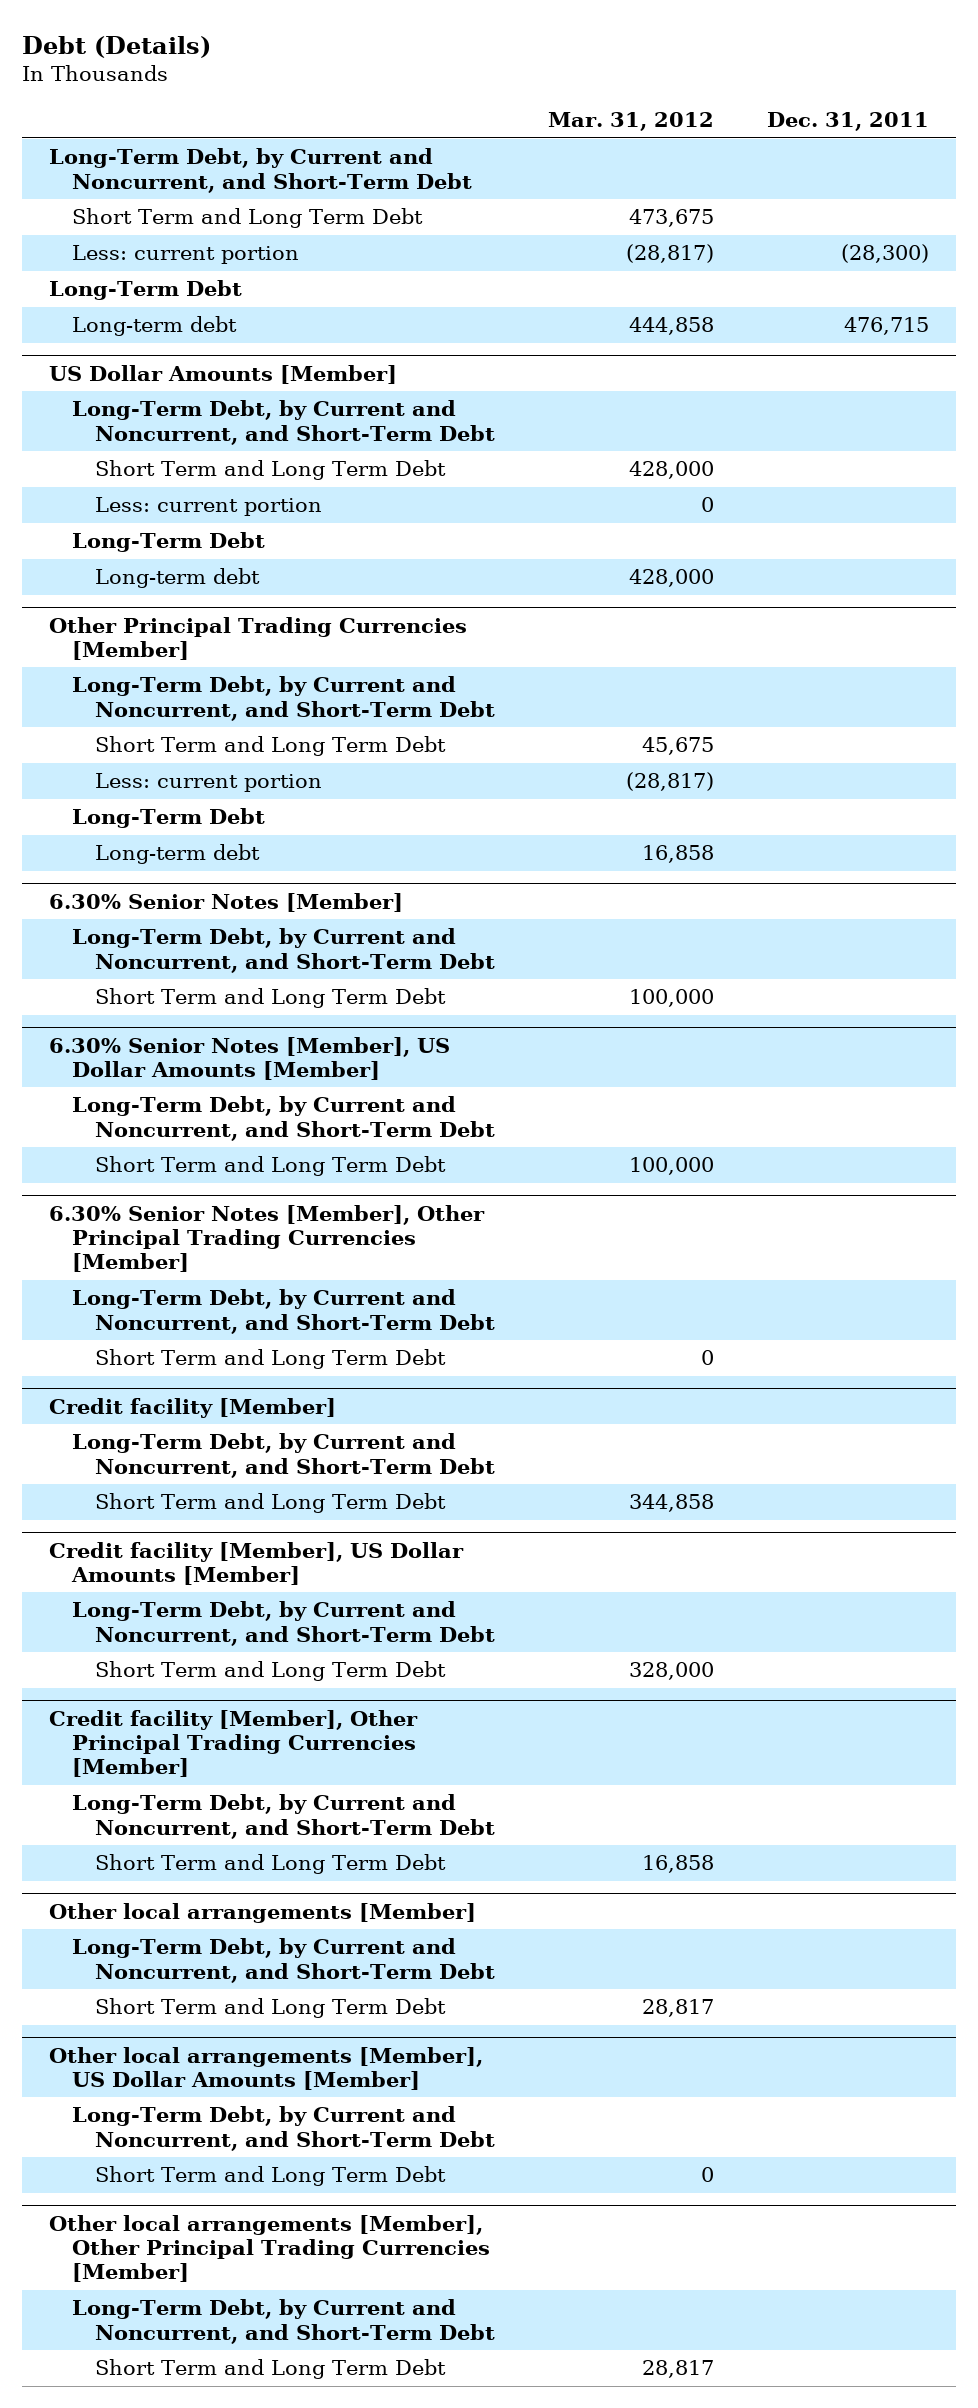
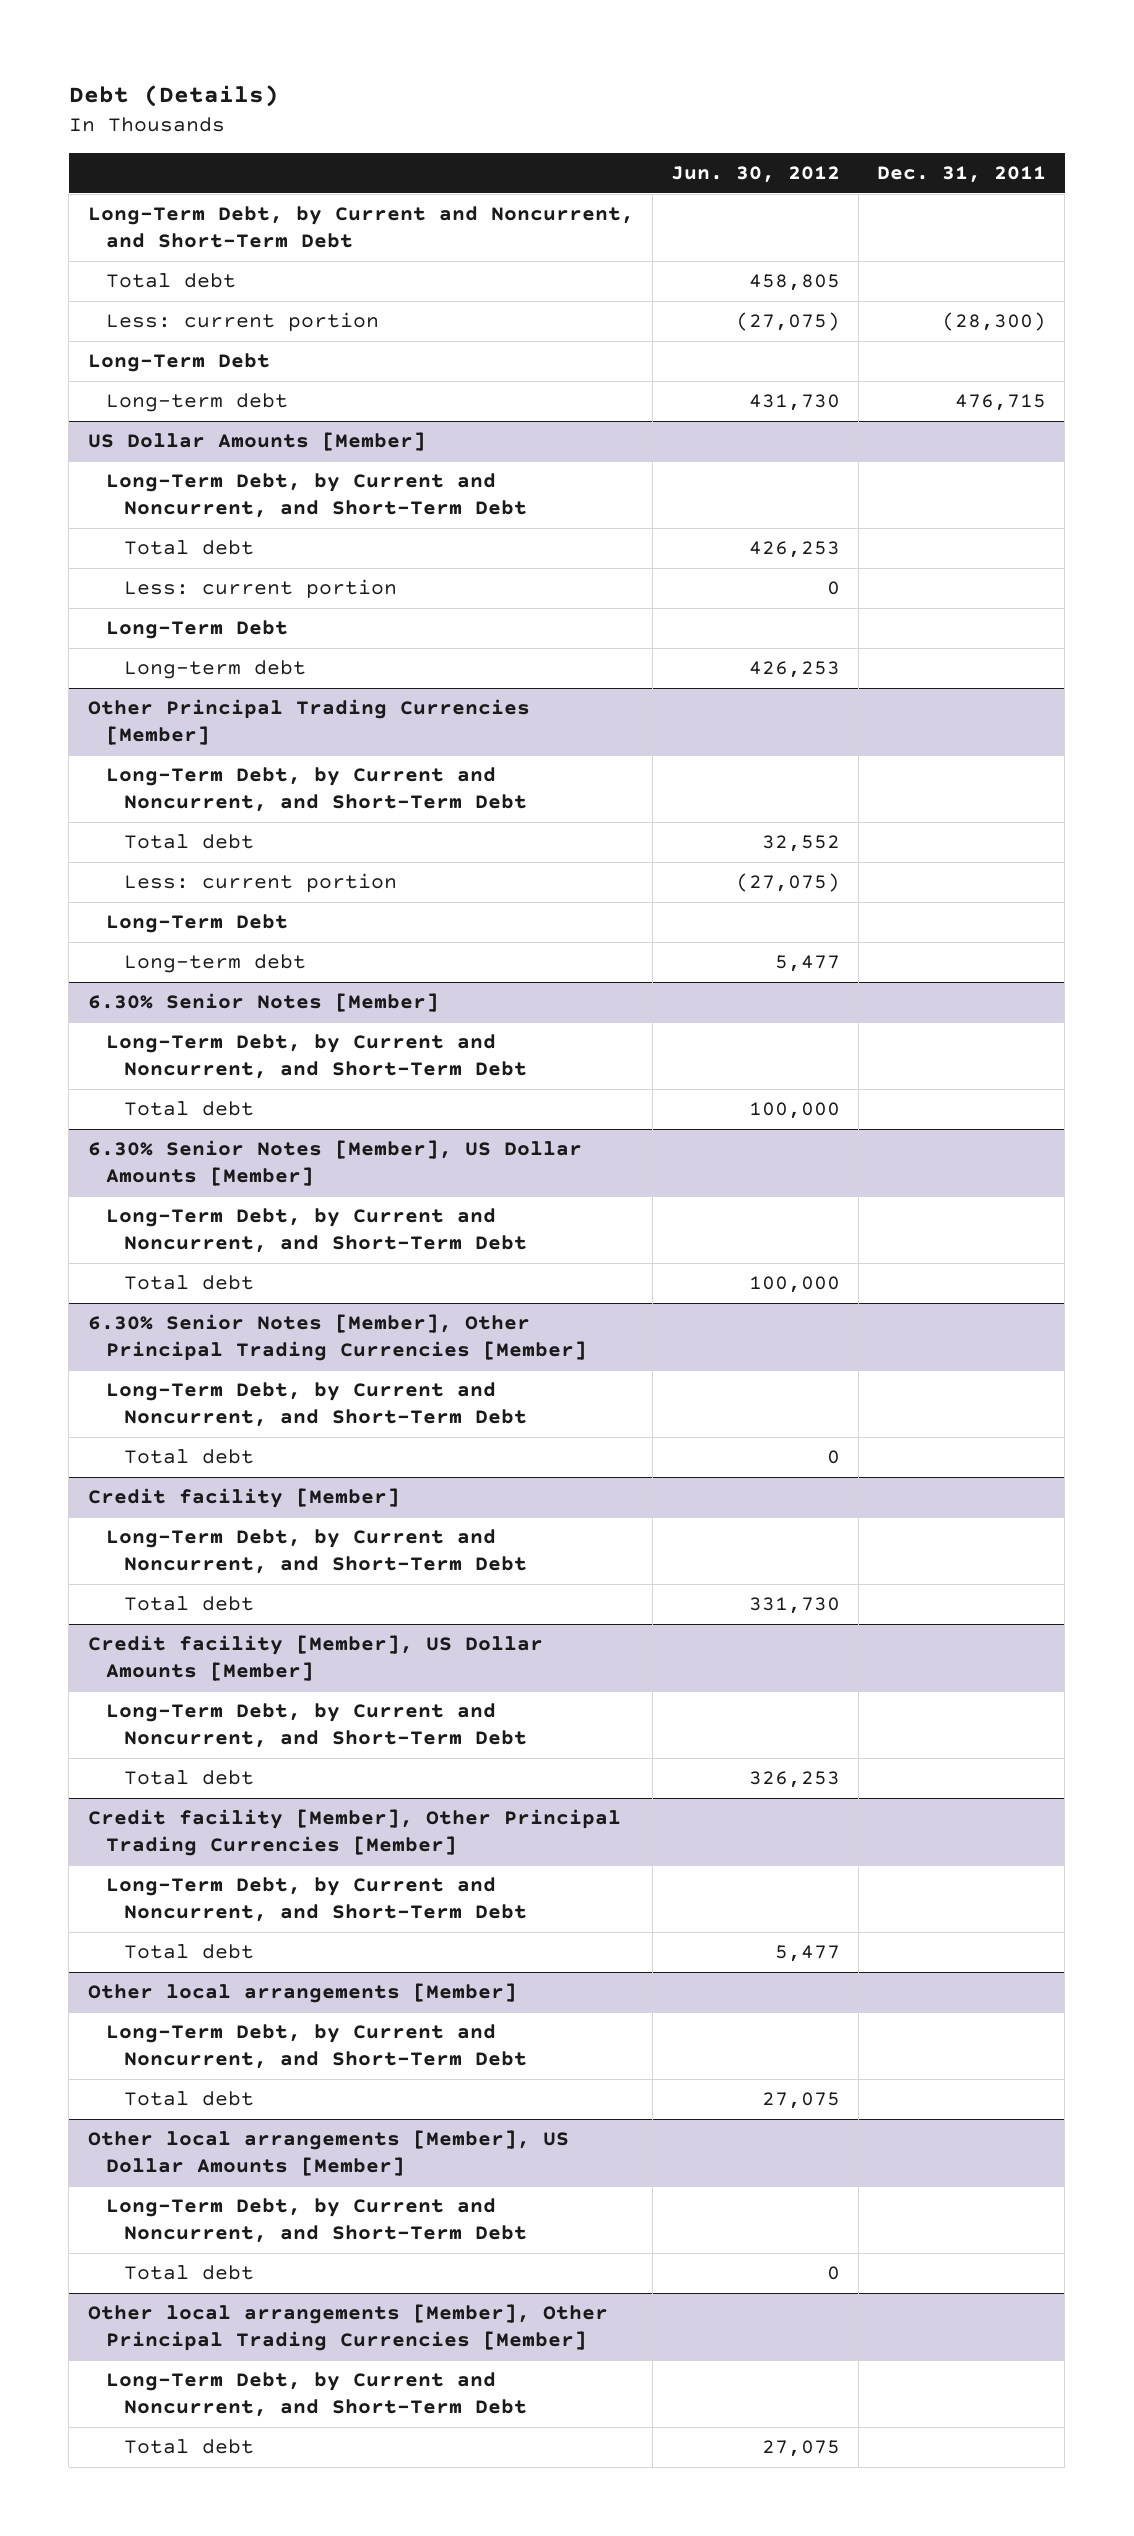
- | Mar. 31, 2012 | Dec. 31, 2011
+ | Jun. 30, 2012 | Dec. 31, 2011
- Short Term and Long Term Debt | 473,675 |
+ Total debt | 458,805 |
@ US Dollar Amounts [Member]
- Short Term and Long Term Debt | 428,000 |
+ Total debt | 426,253 |
@ Other Principal Trading Currencies [Member]
- Short Term and Long Term Debt | 45,675 |
+ Total debt | 32,552 |
@ 6.30% Senior Notes [Member]
- Short Term and Long Term Debt | 100,000 |
+ Total debt | 100,000 |
@ 6.30% Senior Notes [Member], US Dollar Amounts [Member]
- Short Term and Long Term Debt | 100,000 |
+ Total debt | 100,000 |
@ 6.30% Senior Notes [Member], Other Principal Trading Currencies [Member]
- Short Term and Long Term Debt | 0 |
+ Total debt | 0 |
@ Credit facility [Member]
- Short Term and Long Term Debt | 344,858 |
+ Total debt | 331,730 |
@ Credit facility [Member], US Dollar Amounts [Member]
- Short Term and Long Term Debt | 328,000 |
+ Total debt | 326,253 |
@ Credit facility [Member], Other Principal Trading Currencies [Member]
- Short Term and Long Term Debt | 16,858 |
+ Total debt | 5,477 |
@ Other local arrangements [Member]
- Short Term and Long Term Debt | 28,817 |
+ Total debt | 27,075 |
@ Other local arrangements [Member], US Dollar Amounts [Member]
- Short Term and Long Term Debt | 0 |
+ Total debt | 0 |
@ Other local arrangements [Member], Other Principal Trading Currencies [Member]
- Short Term and Long Term Debt | 28,817 |
+ Total debt | 27,075 |

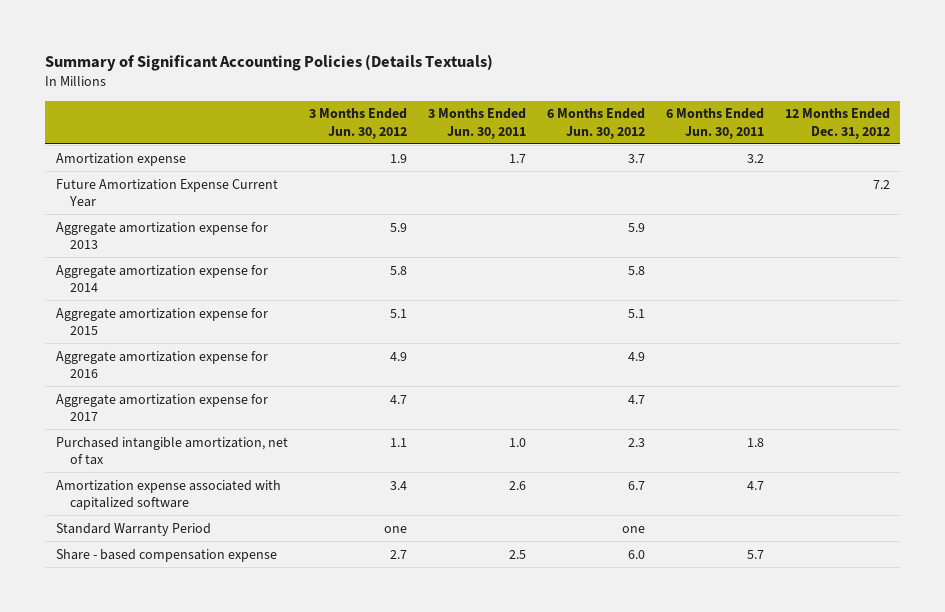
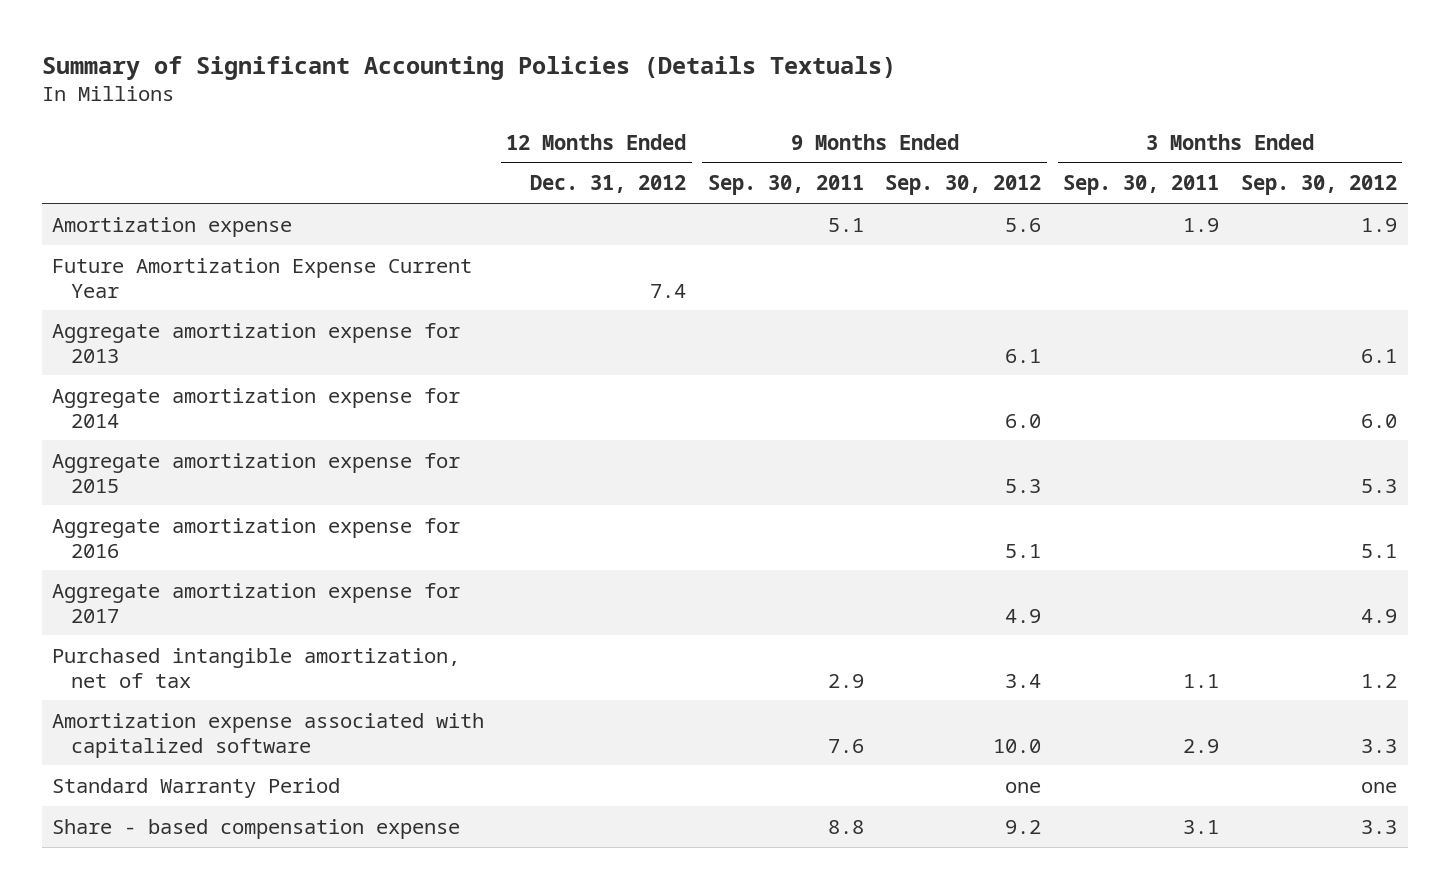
- | 3 Months Ended Jun. 30, 2012 | 3 Months Ended Jun. 30, 2011 | 6 Months Ended Jun. 30, 2012 | 6 Months Ended Jun. 30, 2011 | 12 Months Ended Dec. 31, 2012
+ | 12 Months Ended Dec. 31, 2012 | 9 Months Ended Sep. 30, 2011 | 9 Months Ended Sep. 30, 2012 | 3 Months Ended Sep. 30, 2011 | 3 Months Ended Sep. 30, 2012
- Future Amortization Expense Current Year | | | | | 7.2
+ Future Amortization Expense Current Year | 7.4 | | | |

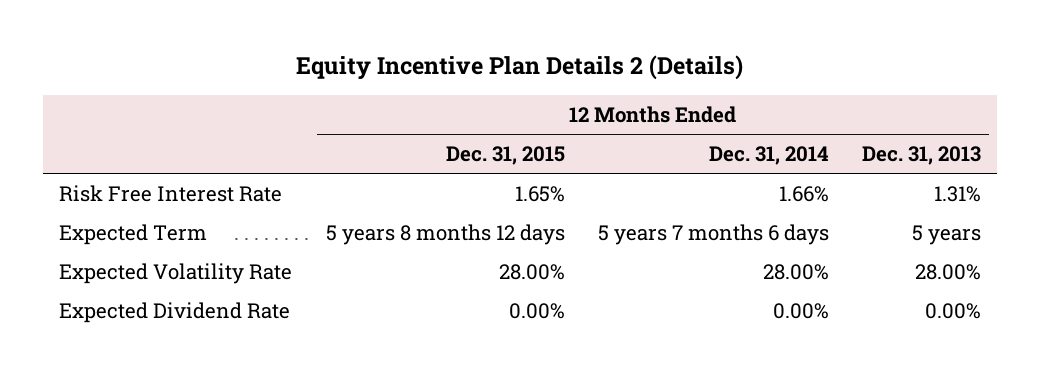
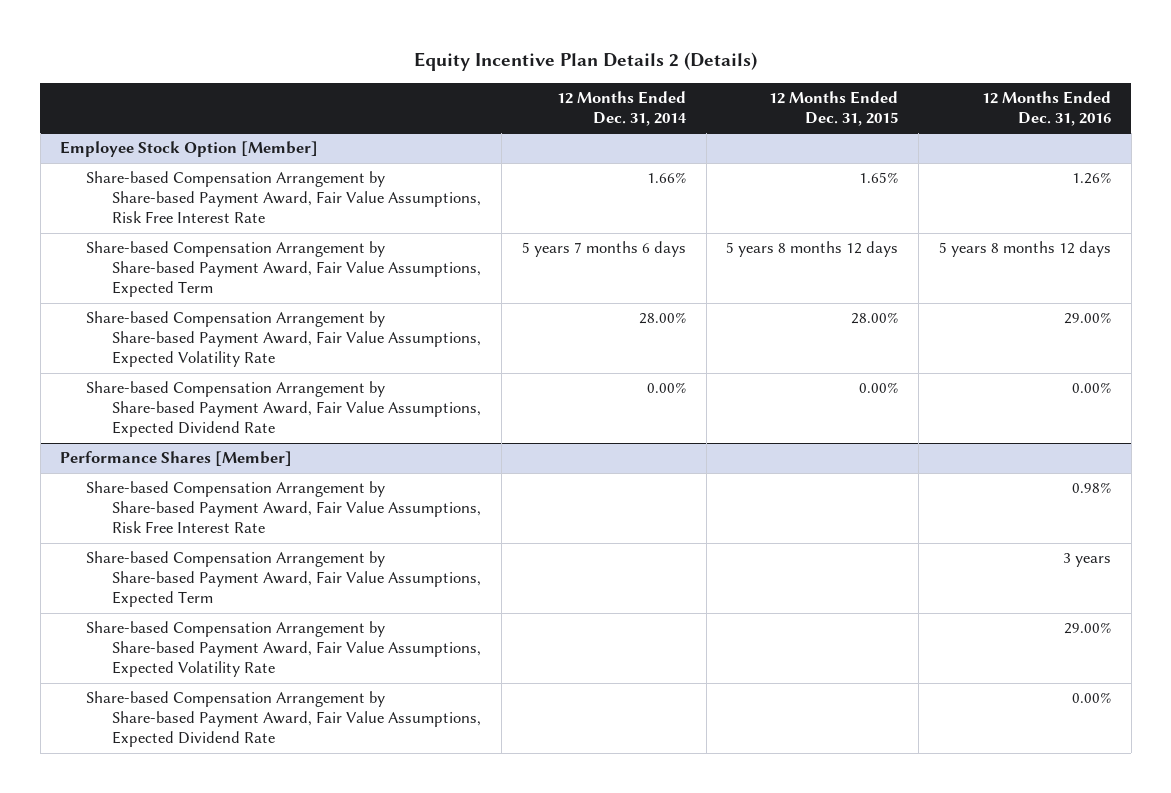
- | 12 Months Ended Dec. 31, 2015 | 12 Months Ended Dec. 31, 2014 | 12 Months Ended Dec. 31, 2013
+ | 12 Months Ended Dec. 31, 2014 | 12 Months Ended Dec. 31, 2015 | 12 Months Ended Dec. 31, 2016
- Risk Free Interest Rate | 1.65% | 1.66% | 1.31%
- Expected Term | 5 years 8 months 12 days | 5 years 7 months 6 days | 5 years
- Expected Volatility Rate | 28.00% | 28.00% | 28.00%
- Expected Dividend Rate | 0.00% | 0.00% | 0.00%
+ Employee Stock Option [Member]
+ Share-based Compensation Arrangement by Share-based Payment Award, Fair Value Assumptions, Risk Free Interest Rate | 1.66% | 1.65% | 1.26%
+ Share-based Compensation Arrangement by Share-based Payment Award, Fair Value Assumptions, Expected Term | 5 years 7 months 6 days | 5 years 8 months 12 days | 5 years 8 months 12 days
+ Share-based Compensation Arrangement by Share-based Payment Award, Fair Value Assumptions, Expected Volatility Rate | 28.00% | 28.00% | 29.00%
+ Share-based Compensation Arrangement by Share-based Payment Award, Fair Value Assumptions, Expected Dividend Rate | 0.00% | 0.00% | 0.00%
+ Performance Shares [Member]
+ Share-based Compensation Arrangement by Share-based Payment Award, Fair Value Assumptions, Risk Free Interest Rate | | | 0.98%
+ Share-based Compensation Arrangement by Share-based Payment Award, Fair Value Assumptions, Expected Term | | | 3 years
+ Share-based Compensation Arrangement by Share-based Payment Award, Fair Value Assumptions, Expected Volatility Rate | | | 29.00%
+ Share-based Compensation Arrangement by Share-based Payment Award, Fair Value Assumptions, Expected Dividend Rate | | | 0.00%

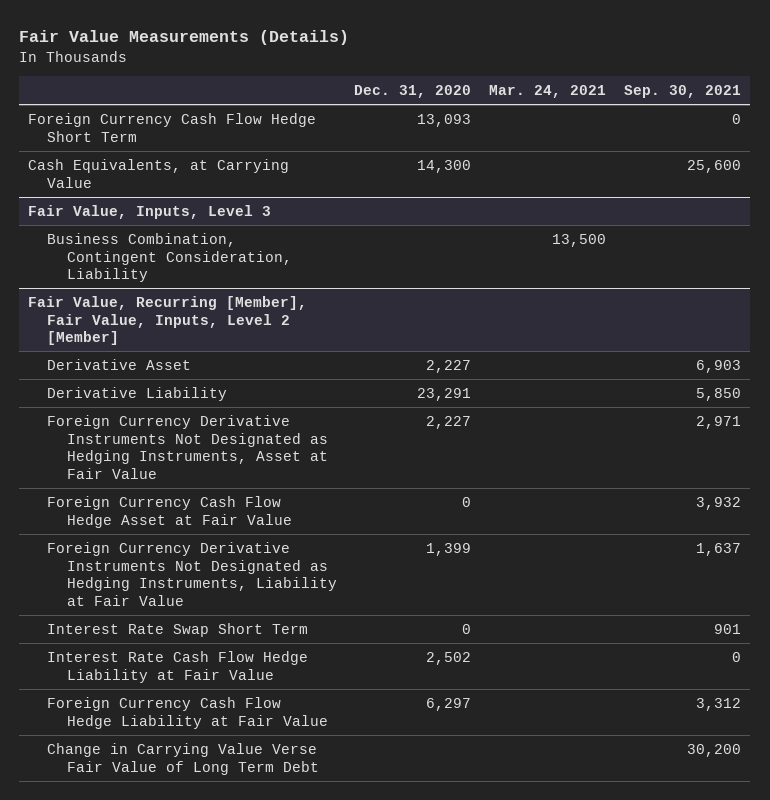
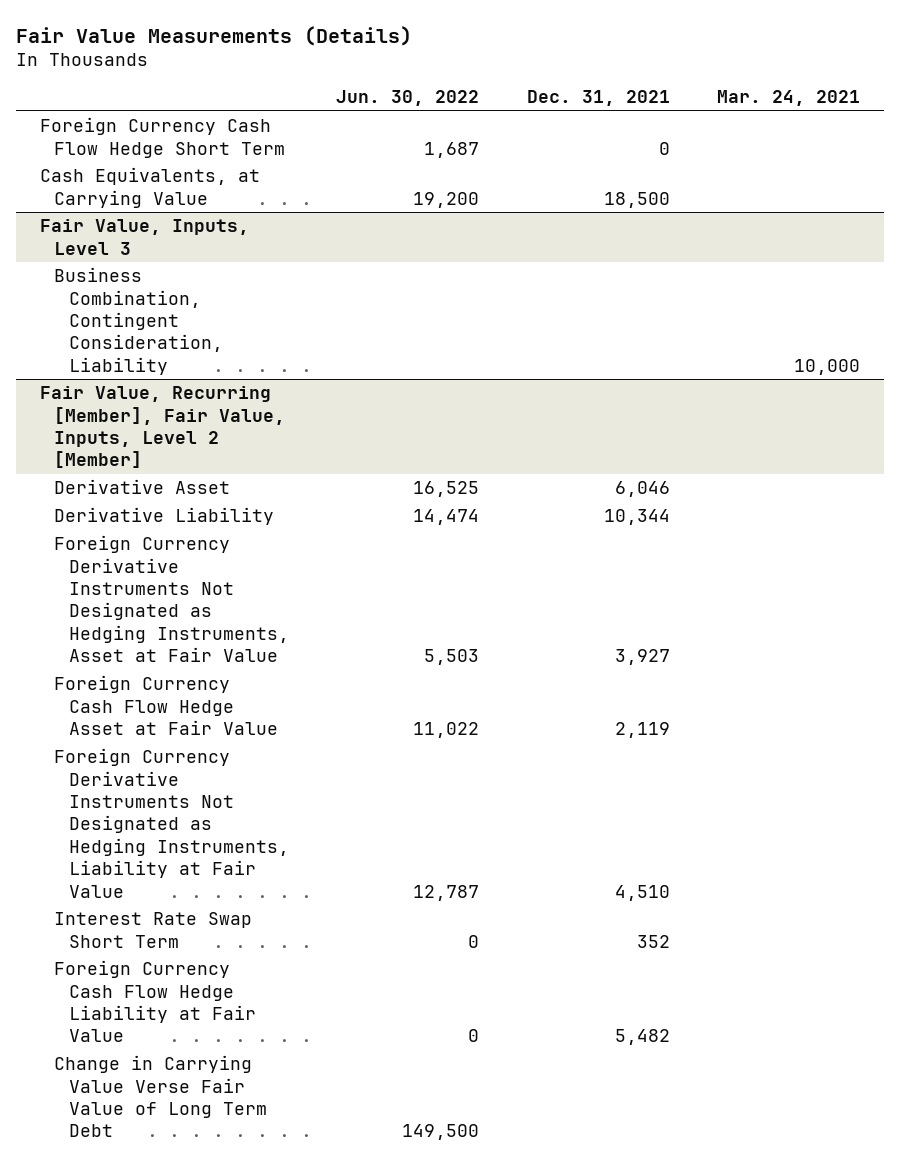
- | Dec. 31, 2020 | Mar. 24, 2021 | Sep. 30, 2021
+ | Jun. 30, 2022 | Dec. 31, 2021 | Mar. 24, 2021
@ Fair Value, Inputs, Level 3
- Business Combination, Contingent Consideration, Liability | | 13,500 |
+ Business Combination, Contingent Consideration, Liability | | | 10,000
@ Fair Value, Recurring [Member], Fair Value, Inputs, Level 2 [Member]
- Interest Rate Cash Flow Hedge Liability at Fair Value | 2,502 | | 0

